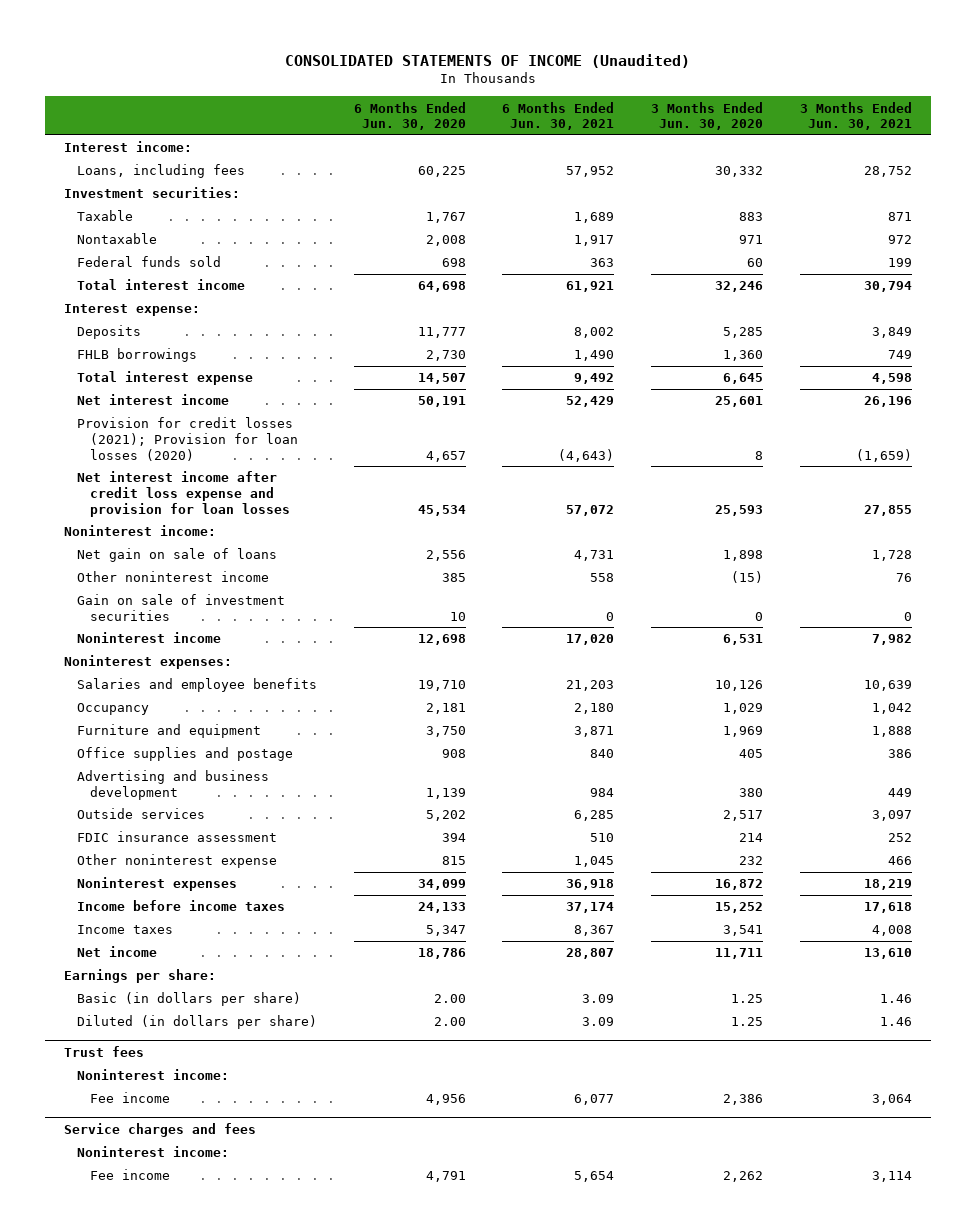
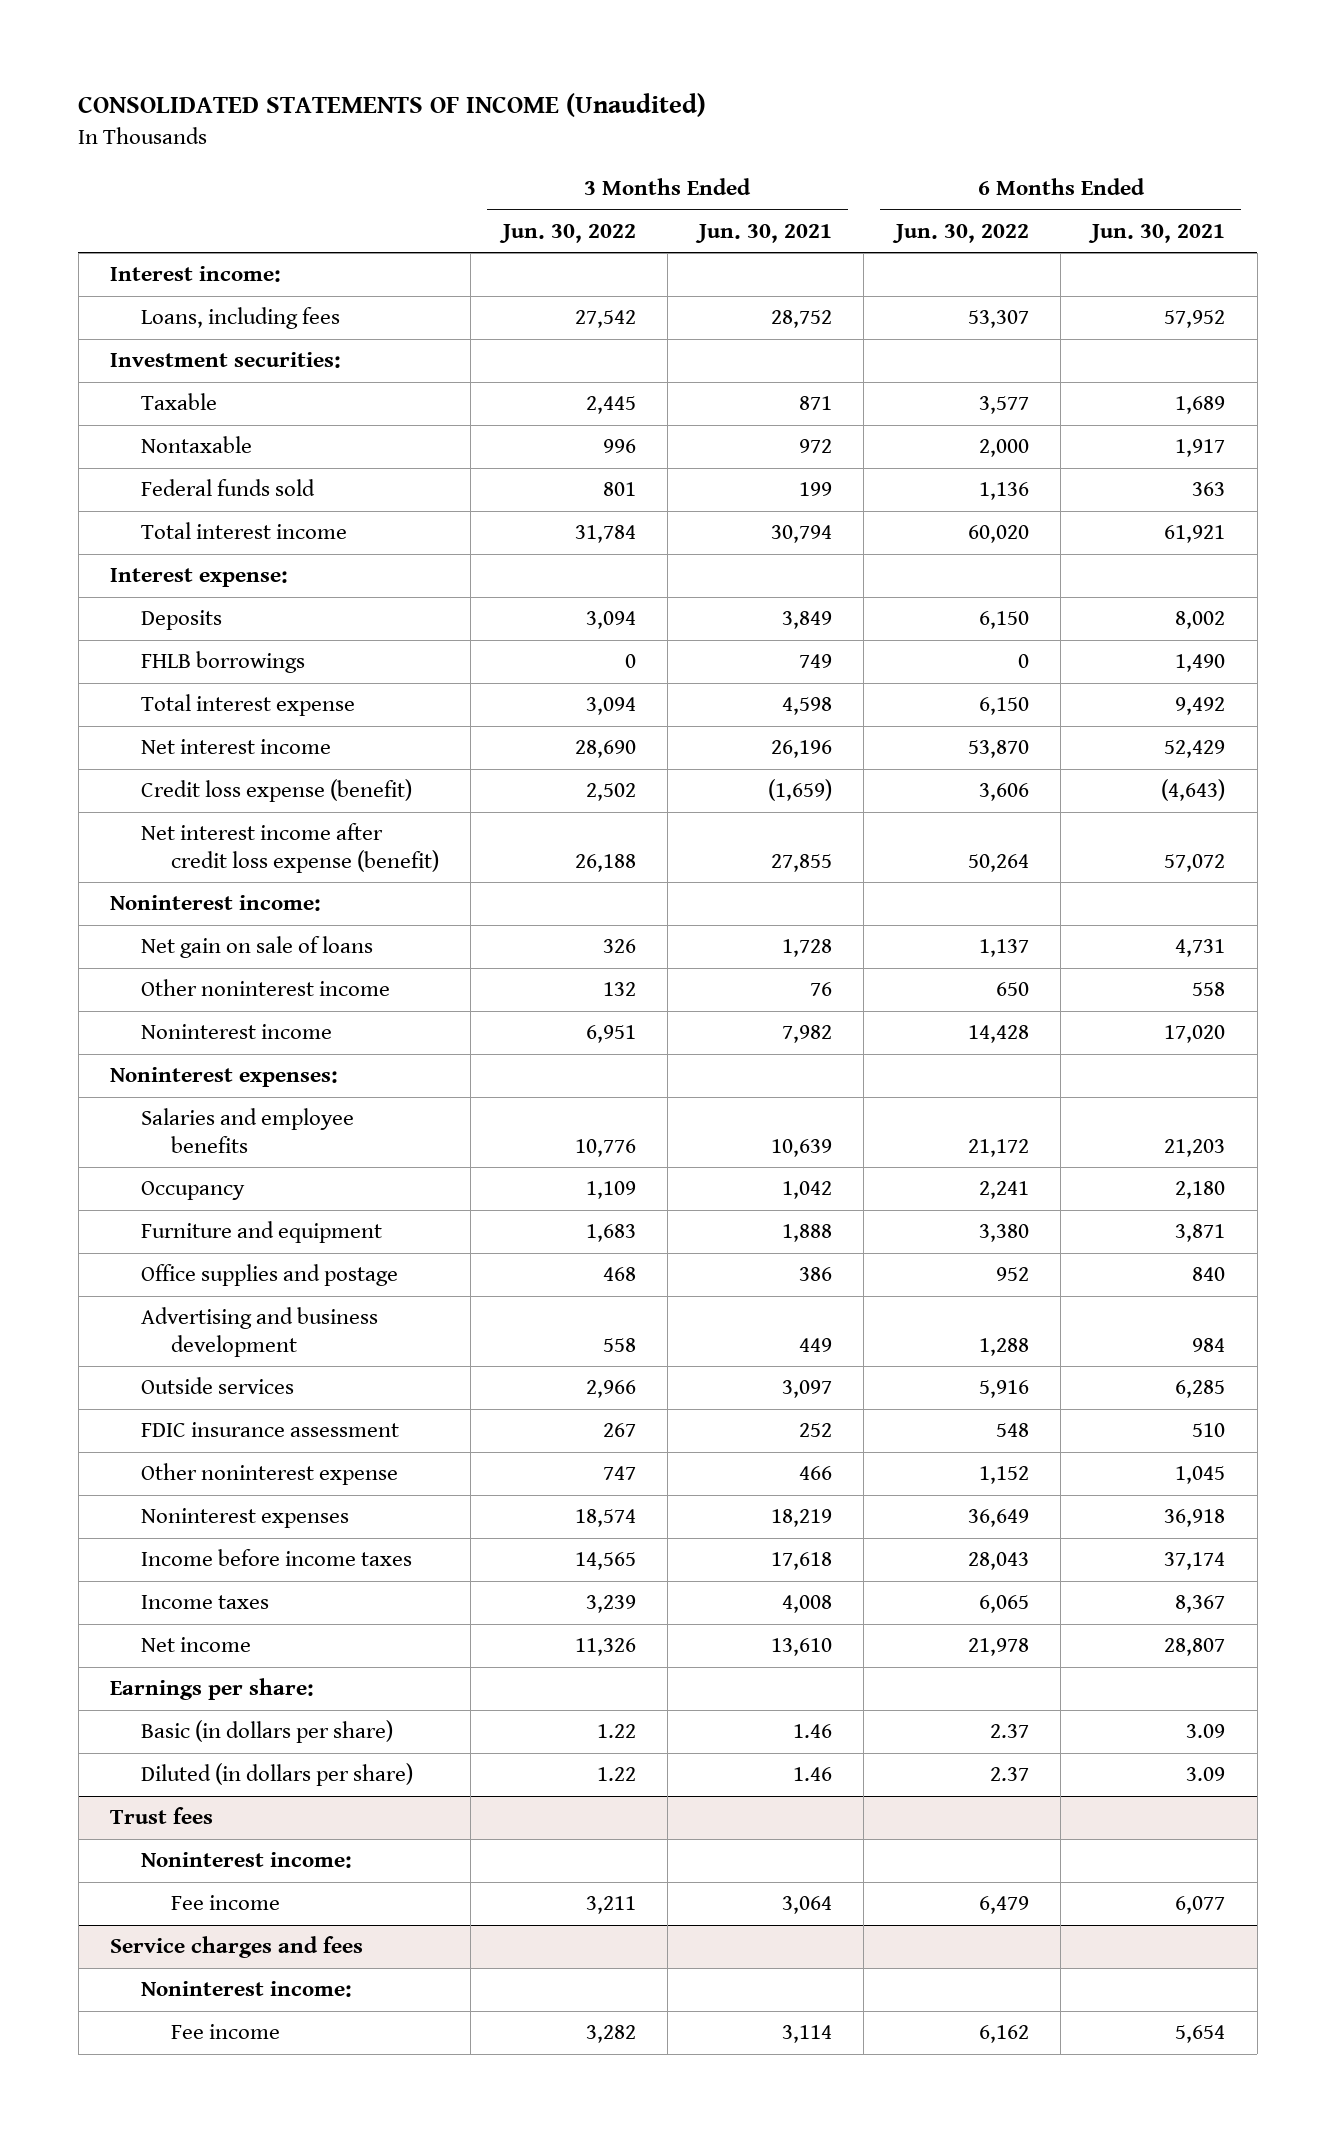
- | 6 Months Ended Jun. 30, 2020 | 6 Months Ended Jun. 30, 2021 | 3 Months Ended Jun. 30, 2020 | 3 Months Ended Jun. 30, 2021
+ | 3 Months Ended Jun. 30, 2022 | 3 Months Ended Jun. 30, 2021 | 6 Months Ended Jun. 30, 2022 | 6 Months Ended Jun. 30, 2021
- Provision for credit losses (2021); Provision for loan losses (2020) | 4,657 | (4,643) | 8 | (1,659)
- Net interest income after credit loss expense and provision for loan losses | 45,534 | 57,072 | 25,593 | 27,855
+ Credit loss expense (benefit) | 2,502 | (1,659) | 3,606 | (4,643)
+ Net interest income after credit loss expense (benefit) | 26,188 | 27,855 | 50,264 | 57,072
- Gain on sale of investment securities | 10 | 0 | 0 | 0

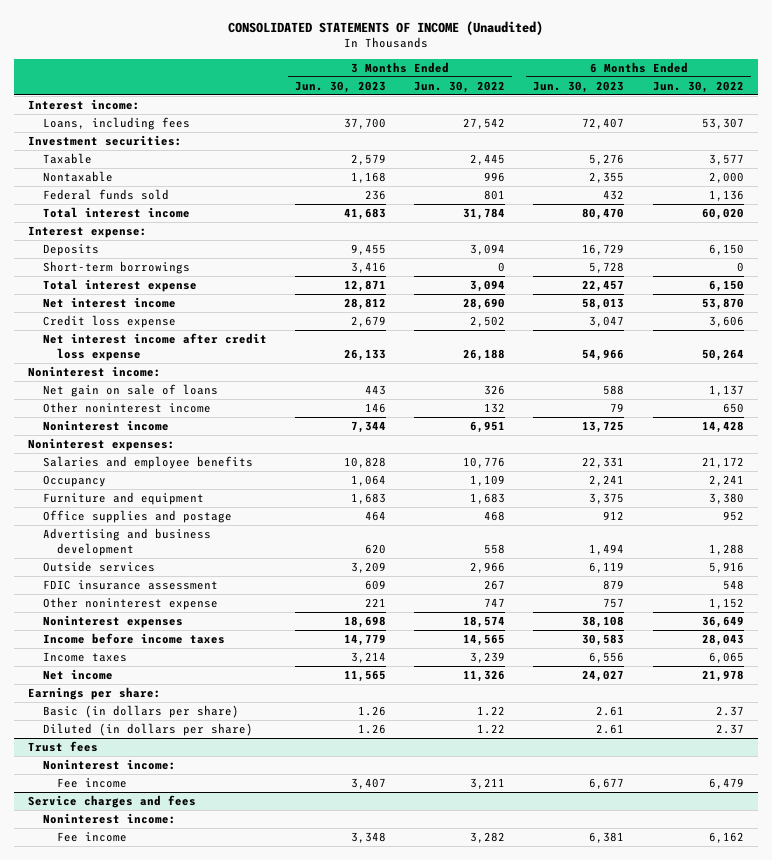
- | 3 Months Ended Jun. 30, 2022 | 3 Months Ended Jun. 30, 2021 | 6 Months Ended Jun. 30, 2022 | 6 Months Ended Jun. 30, 2021
+ | 3 Months Ended Jun. 30, 2023 | 3 Months Ended Jun. 30, 2022 | 6 Months Ended Jun. 30, 2023 | 6 Months Ended Jun. 30, 2022
- FHLB borrowings | 0 | 749 | 0 | 1,490
+ Short-term borrowings | 3,416 | 0 | 5,728 | 0
- Credit loss expense (benefit) | 2,502 | (1,659) | 3,606 | (4,643)
- Net interest income after credit loss expense (benefit) | 26,188 | 27,855 | 50,264 | 57,072
+ Credit loss expense | 2,679 | 2,502 | 3,047 | 3,606
+ Net interest income after credit loss expense | 26,133 | 26,188 | 54,966 | 50,264

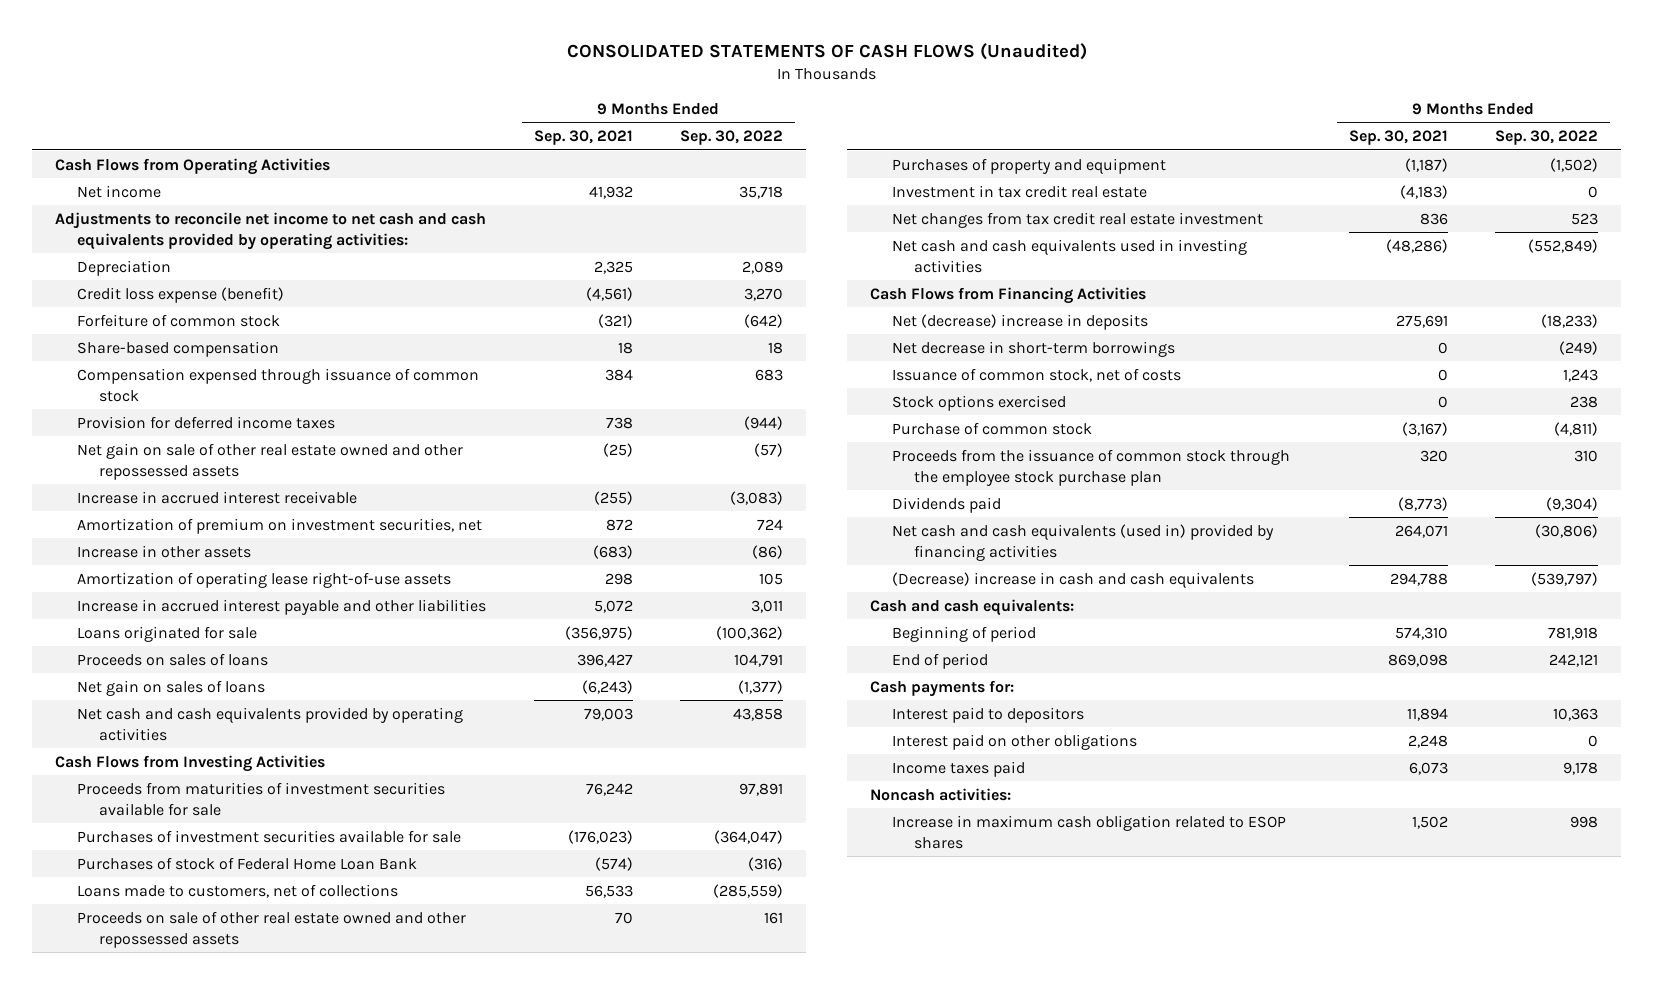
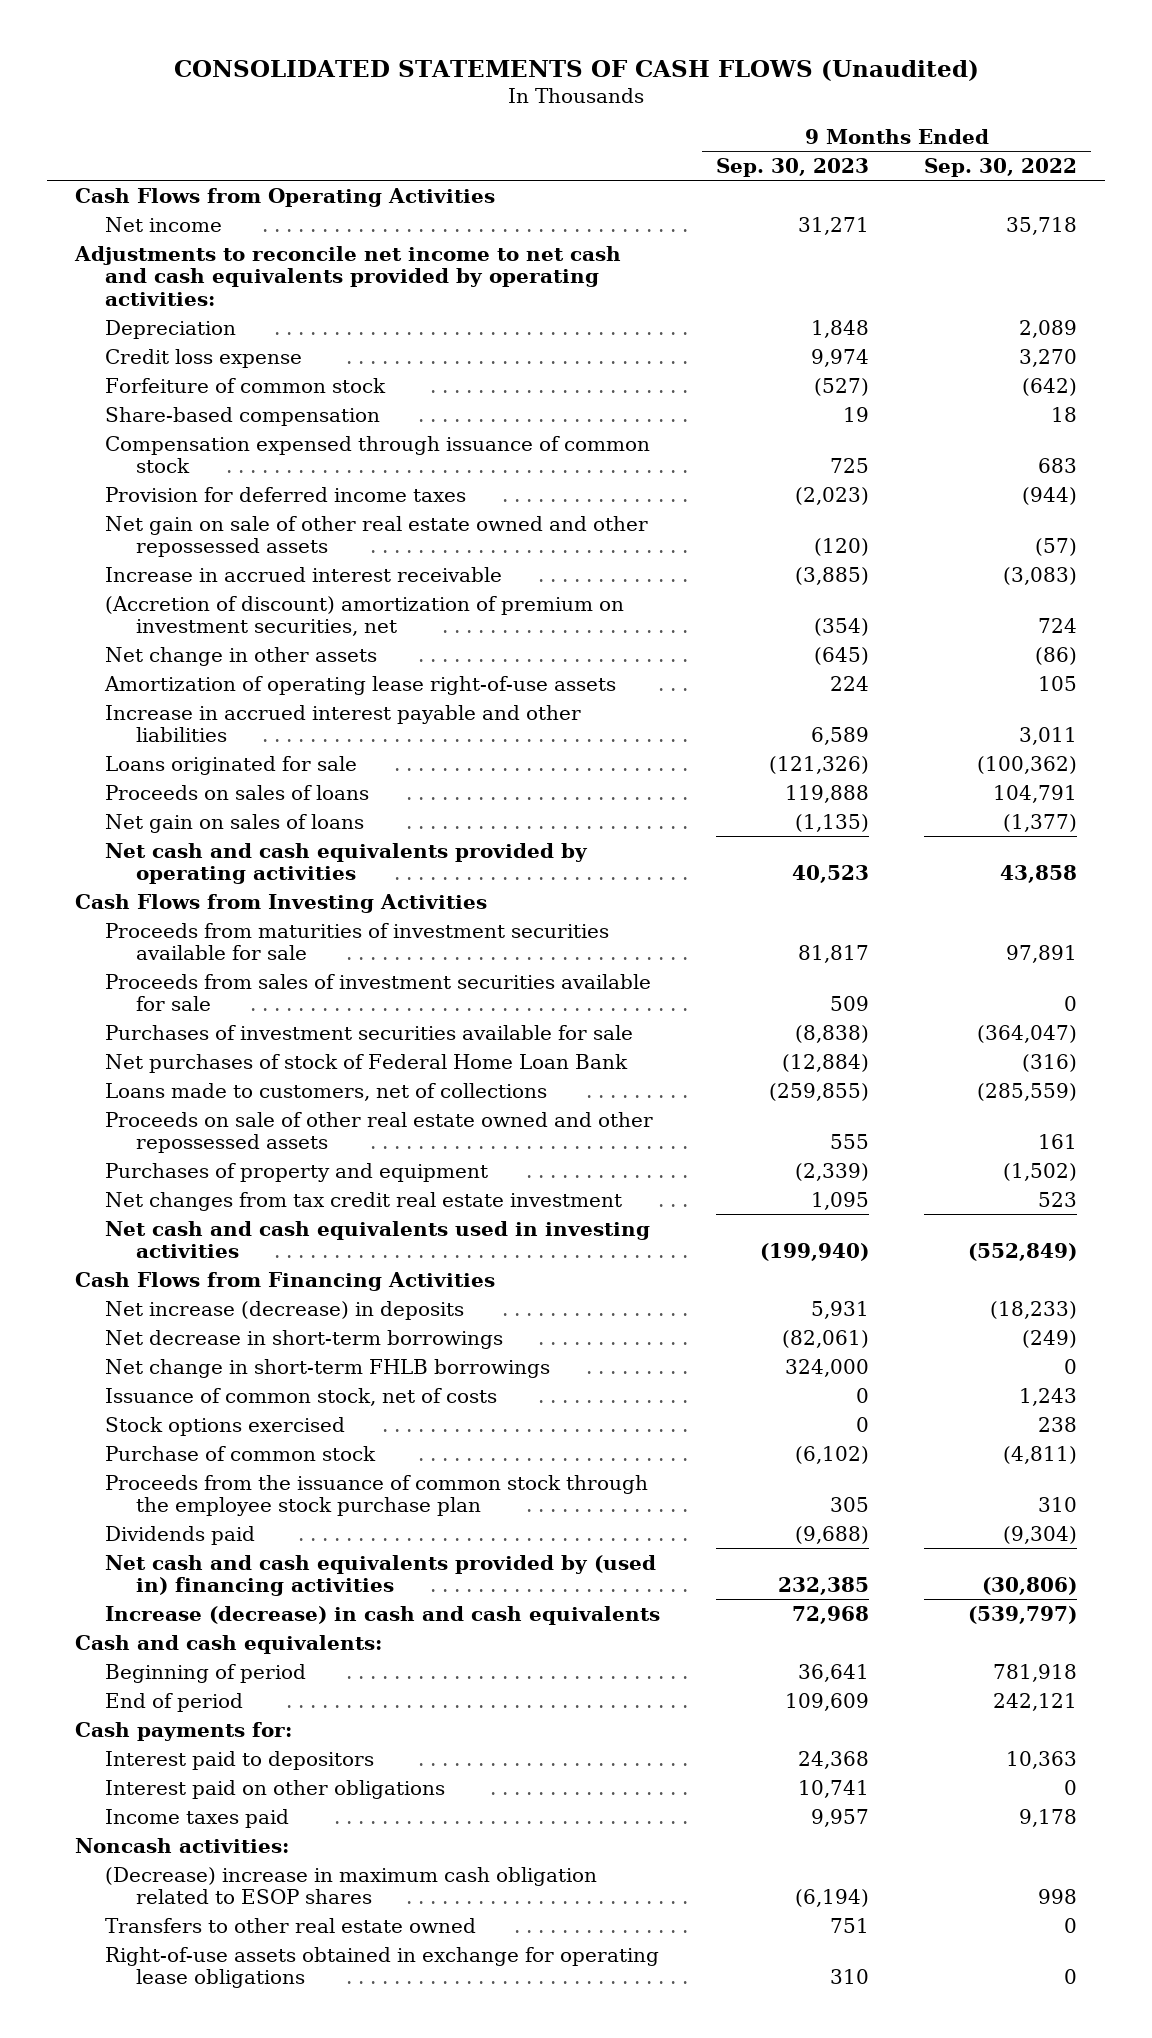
- | 9 Months Ended Sep. 30, 2021 | 9 Months Ended Sep. 30, 2022
+ | 9 Months Ended Sep. 30, 2023 | 9 Months Ended Sep. 30, 2022
- Credit loss expense (benefit) | (4,561) | 3,270
+ Credit loss expense | 9,974 | 3,270
- Amortization of premium on investment securities, net | 872 | 724
- Increase in other assets | (683) | (86)
+ (Accretion of discount) amortization of premium on investment securities, net | (354) | 724
+ Net change in other assets | (645) | (86)
+ Proceeds from sales of investment securities available for sale | 509 | 0
- Purchases of stock of Federal Home Loan Bank | (574) | (316)
+ Net purchases of stock of Federal Home Loan Bank | (12,884) | (316)
- Investment in tax credit real estate | (4,183) | 0
- Net (decrease) increase in deposits | 275,691 | (18,233)
+ Net increase (decrease) in deposits | 5,931 | (18,233)
+ Net change in short-term FHLB borrowings | 324,000 | 0
- Net cash and cash equivalents (used in) provided by financing activities | 264,071 | (30,806)
- (Decrease) increase in cash and cash equivalents | 294,788 | (539,797)
+ Net cash and cash equivalents provided by (used in) financing activities | 232,385 | (30,806)
+ Increase (decrease) in cash and cash equivalents | 72,968 | (539,797)
- Increase in maximum cash obligation related to ESOP shares | 1,502 | 998
+ (Decrease) increase in maximum cash obligation related to ESOP shares | (6,194) | 998
+ Transfers to other real estate owned | 751 | 0
+ Right-of-use assets obtained in exchange for operating lease obligations | 310 | 0

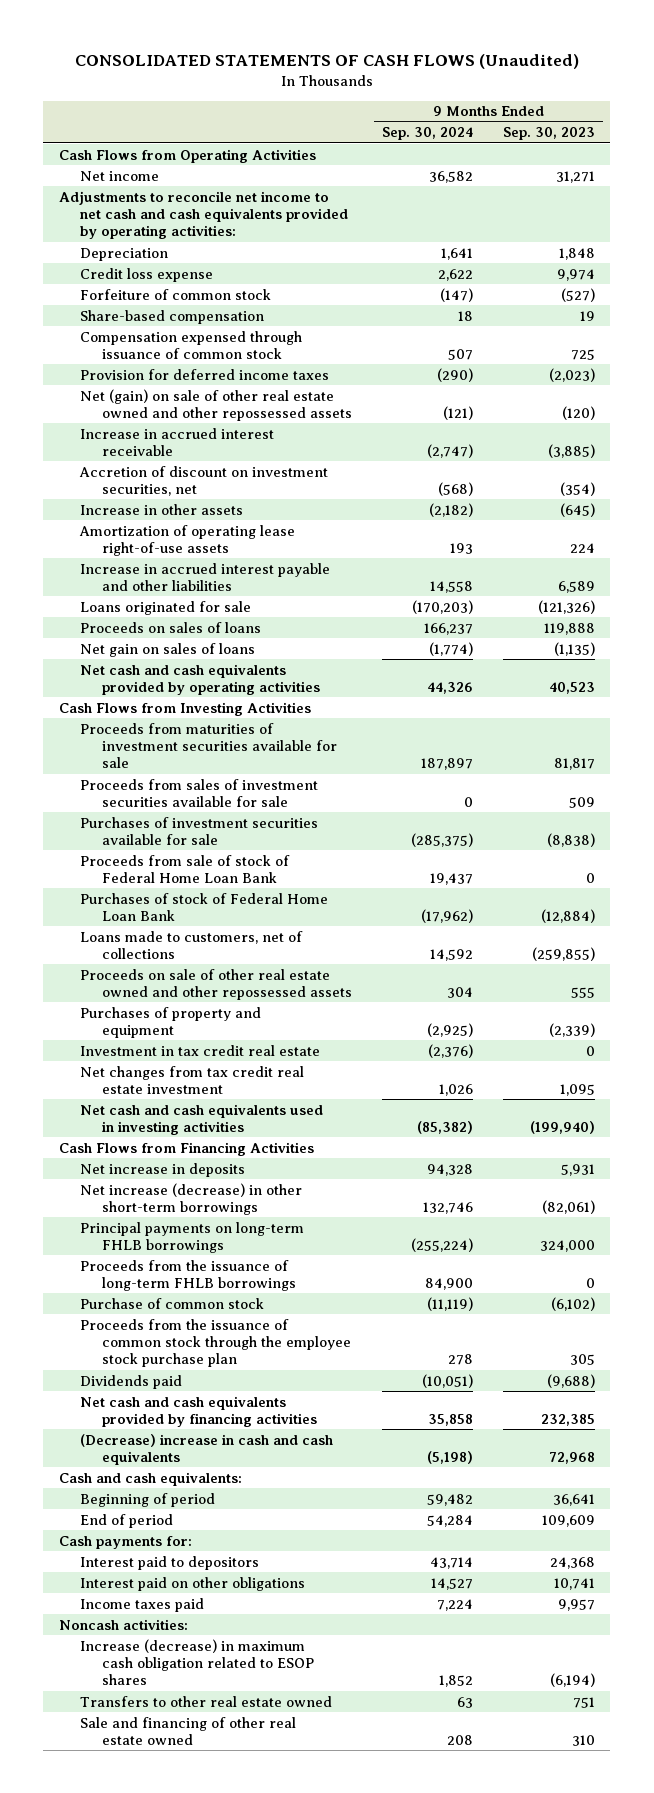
- | 9 Months Ended Sep. 30, 2023 | 9 Months Ended Sep. 30, 2022
+ | 9 Months Ended Sep. 30, 2024 | 9 Months Ended Sep. 30, 2023
- Net gain on sale of other real estate owned and other repossessed assets | (120) | (57)
+ Net (gain) on sale of other real estate owned and other repossessed assets | (121) | (120)
- (Accretion of discount) amortization of premium on investment securities, net | (354) | 724
- Net change in other assets | (645) | (86)
+ Accretion of discount on investment securities, net | (568) | (354)
+ Increase in other assets | (2,182) | (645)
- Net purchases of stock of Federal Home Loan Bank | (12,884) | (316)
+ Proceeds from sale of stock of Federal Home Loan Bank | 19,437 | 0
+ Purchases of stock of Federal Home Loan Bank | (17,962) | (12,884)
+ Investment in tax credit real estate | (2,376) | 0
- Net increase (decrease) in deposits | 5,931 | (18,233)
- Net decrease in short-term borrowings | (82,061) | (249)
- Net change in short-term FHLB borrowings | 324,000 | 0
- Issuance of common stock, net of costs | 0 | 1,243
- Stock options exercised | 0 | 238
+ Net increase in deposits | 94,328 | 5,931
+ Net increase (decrease) in other short-term borrowings | 132,746 | (82,061)
+ Principal payments on long-term FHLB borrowings | (255,224) | 324,000
+ Proceeds from the issuance of long-term FHLB borrowings | 84,900 | 0
- Net cash and cash equivalents provided by (used in) financing activities | 232,385 | (30,806)
- Increase (decrease) in cash and cash equivalents | 72,968 | (539,797)
+ Net cash and cash equivalents provided by financing activities | 35,858 | 232,385
+ (Decrease) increase in cash and cash equivalents | (5,198) | 72,968
- (Decrease) increase in maximum cash obligation related to ESOP shares | (6,194) | 998
+ Increase (decrease) in maximum cash obligation related to ESOP shares | 1,852 | (6,194)
- Right-of-use assets obtained in exchange for operating lease obligations | 310 | 0
+ Sale and financing of other real estate owned | 208 | 310

